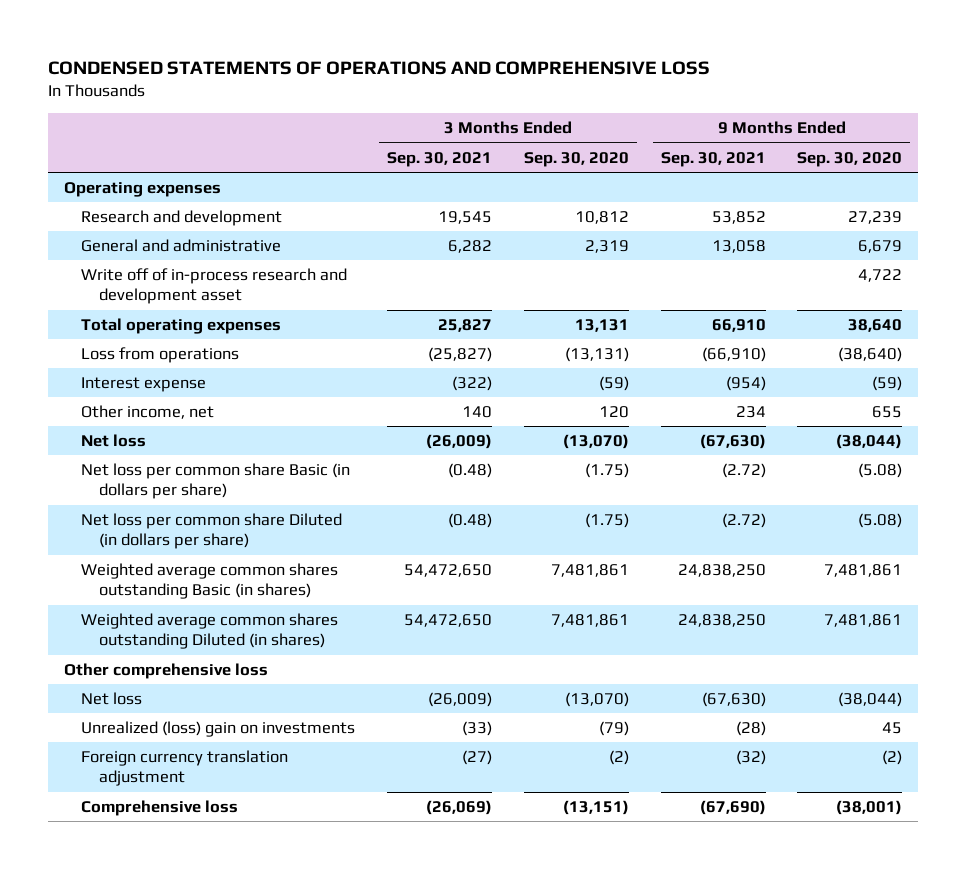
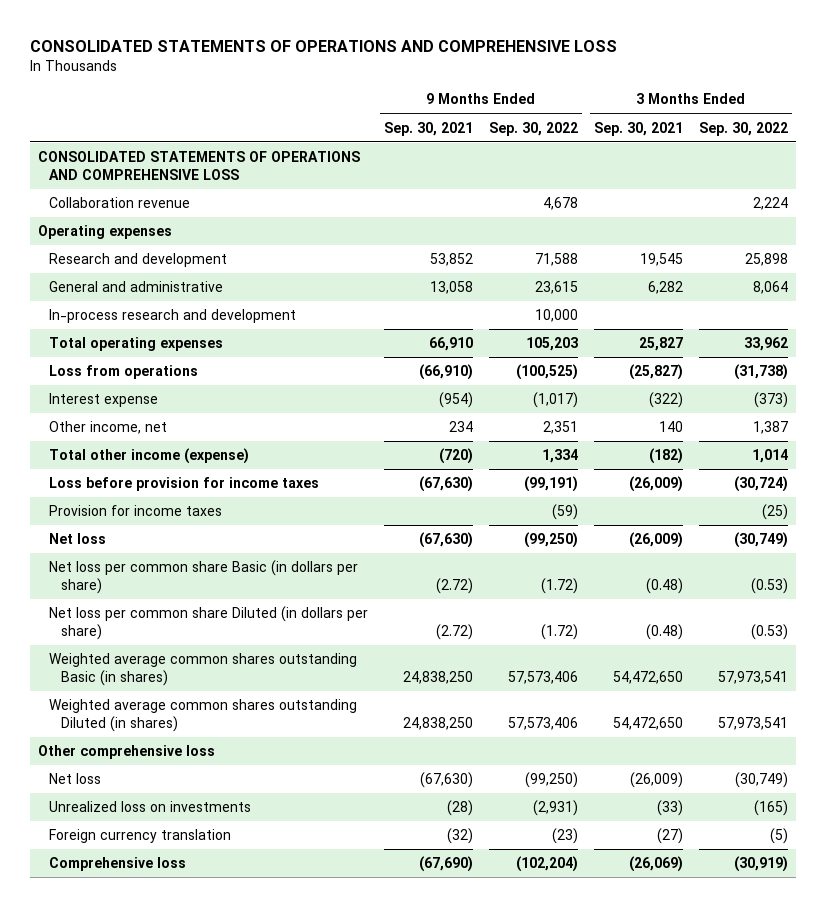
- CONDENSED STATEMENTS OF OPERATIONS AND COMPREHENSIVE LOSS
+ CONSOLIDATED STATEMENTS OF OPERATIONS AND COMPREHENSIVE LOSS
- | 3 Months Ended Sep. 30, 2021 | 3 Months Ended Sep. 30, 2020 | 9 Months Ended Sep. 30, 2021 | 9 Months Ended Sep. 30, 2020
+ | 9 Months Ended Sep. 30, 2021 | 9 Months Ended Sep. 30, 2022 | 3 Months Ended Sep. 30, 2021 | 3 Months Ended Sep. 30, 2022
+ CONSOLIDATED STATEMENTS OF OPERATIONS AND COMPREHENSIVE LOSS
+ Collaboration revenue | | 4,678 | | 2,224
- Write off of in-process research and development asset | | | | 4,722
+ In-process research and development | | 10,000 | |
+ Total other income (expense) | (720) | 1,334 | (182) | 1,014
+ Loss before provision for income taxes | (67,630) | (99,191) | (26,009) | (30,724)
+ Provision for income taxes | | (59) | | (25)
- Unrealized (loss) gain on investments | (33) | (79) | (28) | 45
- Foreign currency translation adjustment | (27) | (2) | (32) | (2)
+ Unrealized loss on investments | (28) | (2,931) | (33) | (165)
+ Foreign currency translation | (32) | (23) | (27) | (5)

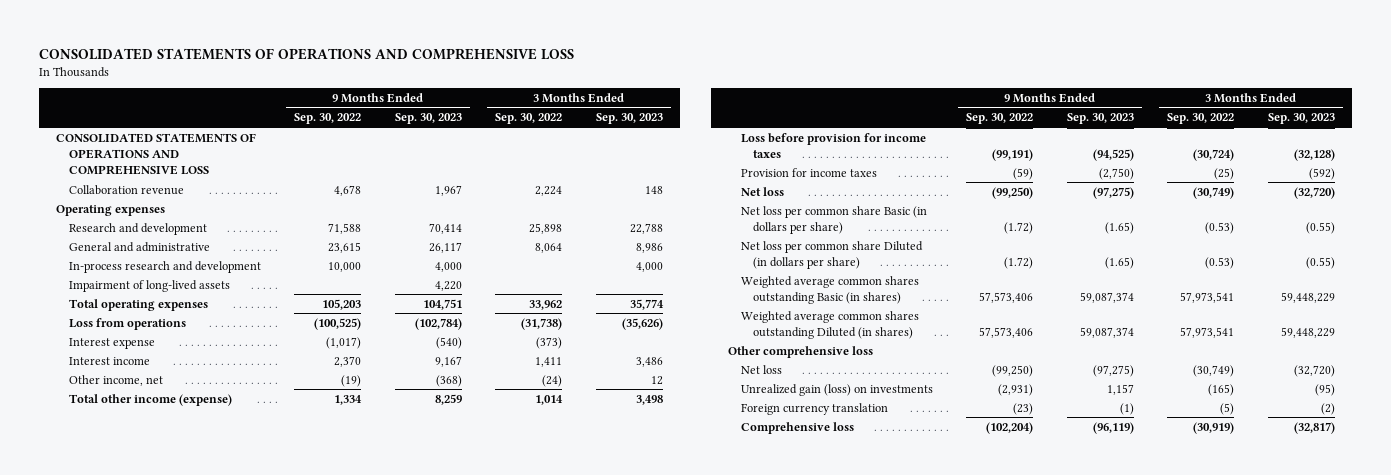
- | 9 Months Ended Sep. 30, 2021 | 9 Months Ended Sep. 30, 2022 | 3 Months Ended Sep. 30, 2021 | 3 Months Ended Sep. 30, 2022
+ | 9 Months Ended Sep. 30, 2022 | 9 Months Ended Sep. 30, 2023 | 3 Months Ended Sep. 30, 2022 | 3 Months Ended Sep. 30, 2023
+ Impairment of long-lived assets | | 4,220 | |
- Other income, net | 234 | 2,351 | 140 | 1,387
+ Interest income | 2,370 | 9,167 | 1,411 | 3,486
+ Other income, net | (19) | (368) | (24) | 12
- Unrealized loss on investments | (28) | (2,931) | (33) | (165)
+ Unrealized gain (loss) on investments | (2,931) | 1,157 | (165) | (95)

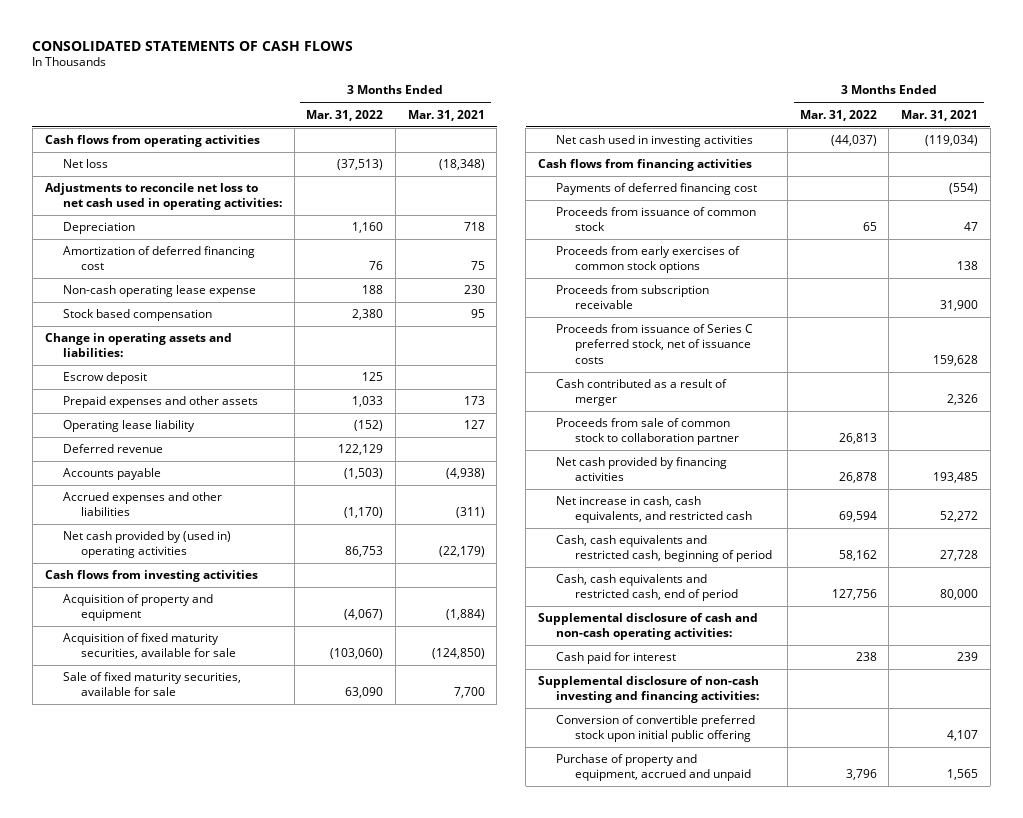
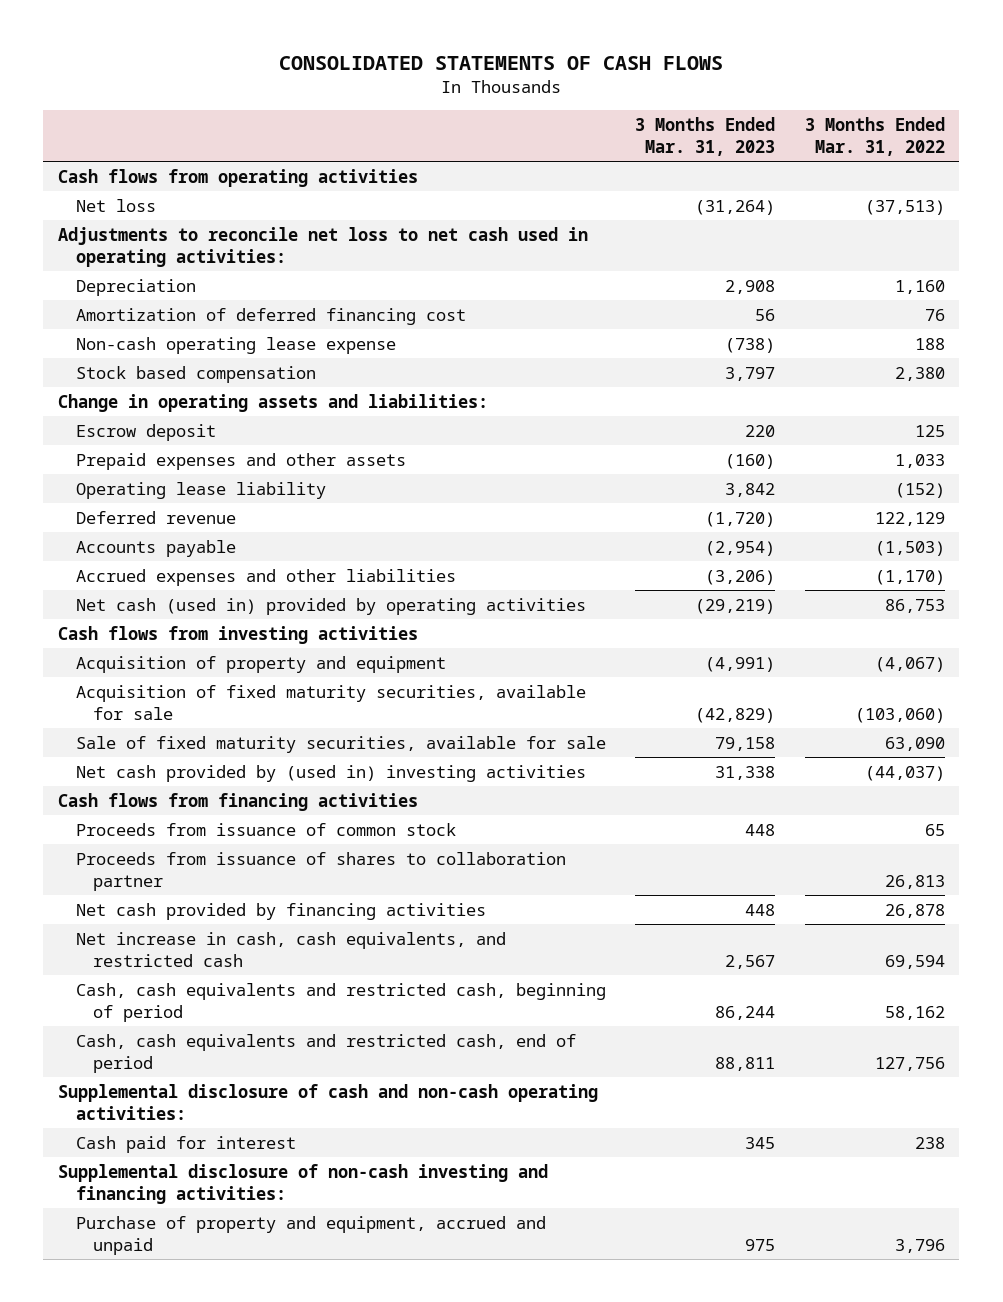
- | 3 Months Ended Mar. 31, 2022 | 3 Months Ended Mar. 31, 2021
+ | 3 Months Ended Mar. 31, 2023 | 3 Months Ended Mar. 31, 2022
- Net cash provided by (used in) operating activities | 86,753 | (22,179)
+ Net cash (used in) provided by operating activities | (29,219) | 86,753
- Net cash used in investing activities | (44,037) | (119,034)
+ Net cash provided by (used in) investing activities | 31,338 | (44,037)
- Payments of deferred financing cost | | (554)
- Proceeds from early exercises of common stock options | | 138
- Proceeds from subscription receivable | | 31,900
- Proceeds from issuance of Series C preferred stock, net of issuance costs | | 159,628
- Cash contributed as a result of merger | | 2,326
- Proceeds from sale of common stock to collaboration partner | 26,813 |
+ Proceeds from issuance of shares to collaboration partner | | 26,813
- Conversion of convertible preferred stock upon initial public offering | | 4,107

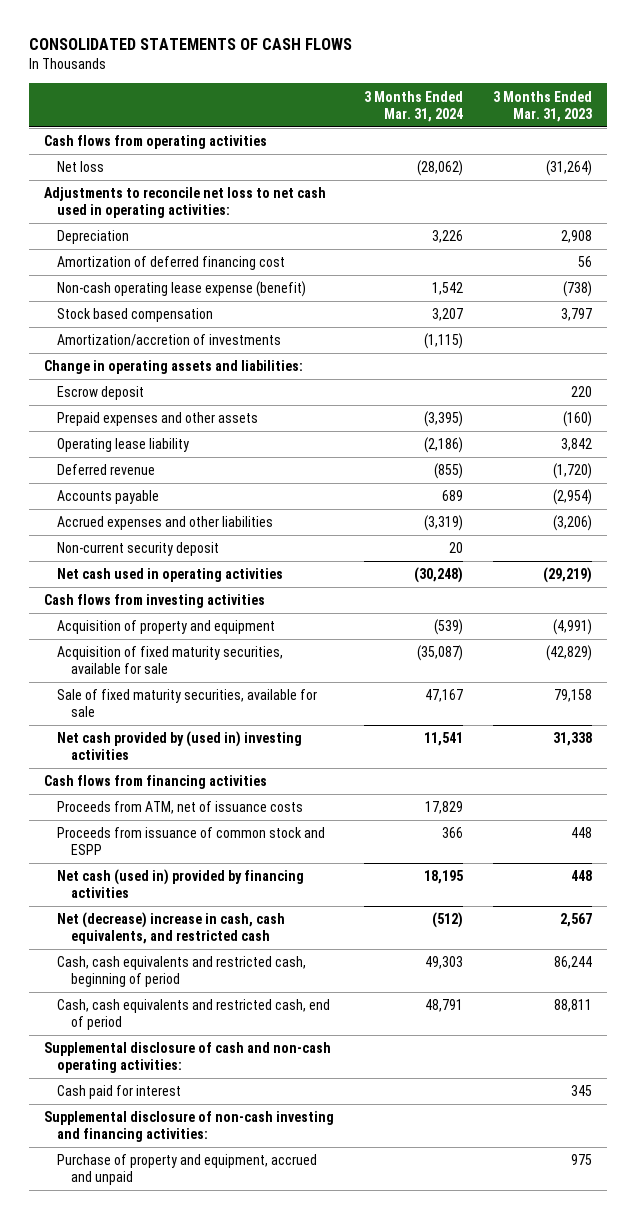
- | 3 Months Ended Mar. 31, 2023 | 3 Months Ended Mar. 31, 2022
+ | 3 Months Ended Mar. 31, 2024 | 3 Months Ended Mar. 31, 2023
- Non-cash operating lease expense | (738) | 188
+ Non-cash operating lease expense (benefit) | 1,542 | (738)
+ Amortization/accretion of investments | (1,115) |
- Net cash (used in) provided by operating activities | (29,219) | 86,753
+ Non-current security deposit | 20 |
+ Net cash used in operating activities | (30,248) | (29,219)
- Proceeds from issuance of common stock | 448 | 65
- Proceeds from issuance of shares to collaboration partner | | 26,813
- Net cash provided by financing activities | 448 | 26,878
- Net increase in cash, cash equivalents, and restricted cash | 2,567 | 69,594
+ Proceeds from ATM, net of issuance costs | 17,829 |
+ Proceeds from issuance of common stock and ESPP | 366 | 448
+ Net cash (used in) provided by financing activities | 18,195 | 448
+ Net (decrease) increase in cash, cash equivalents, and restricted cash | (512) | 2,567

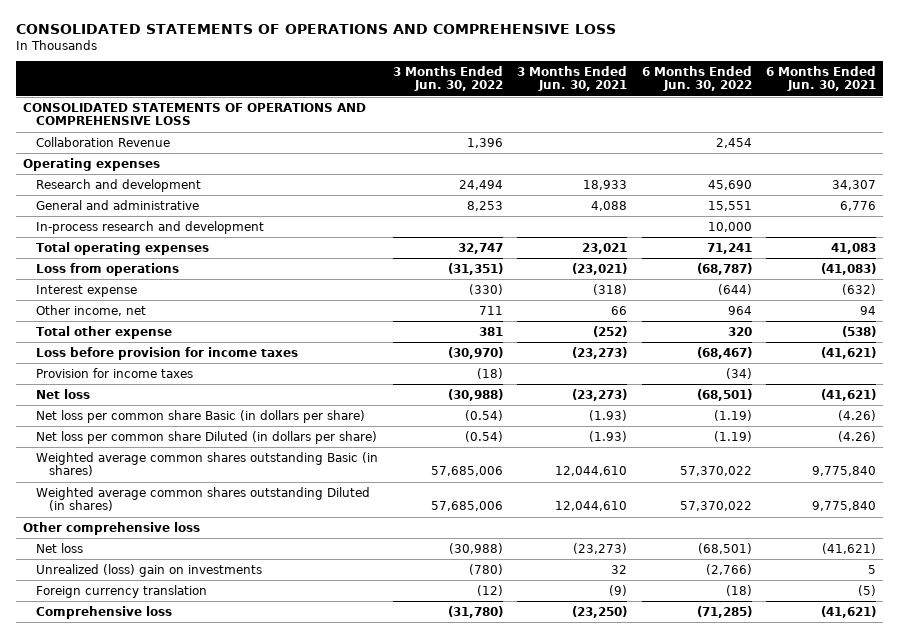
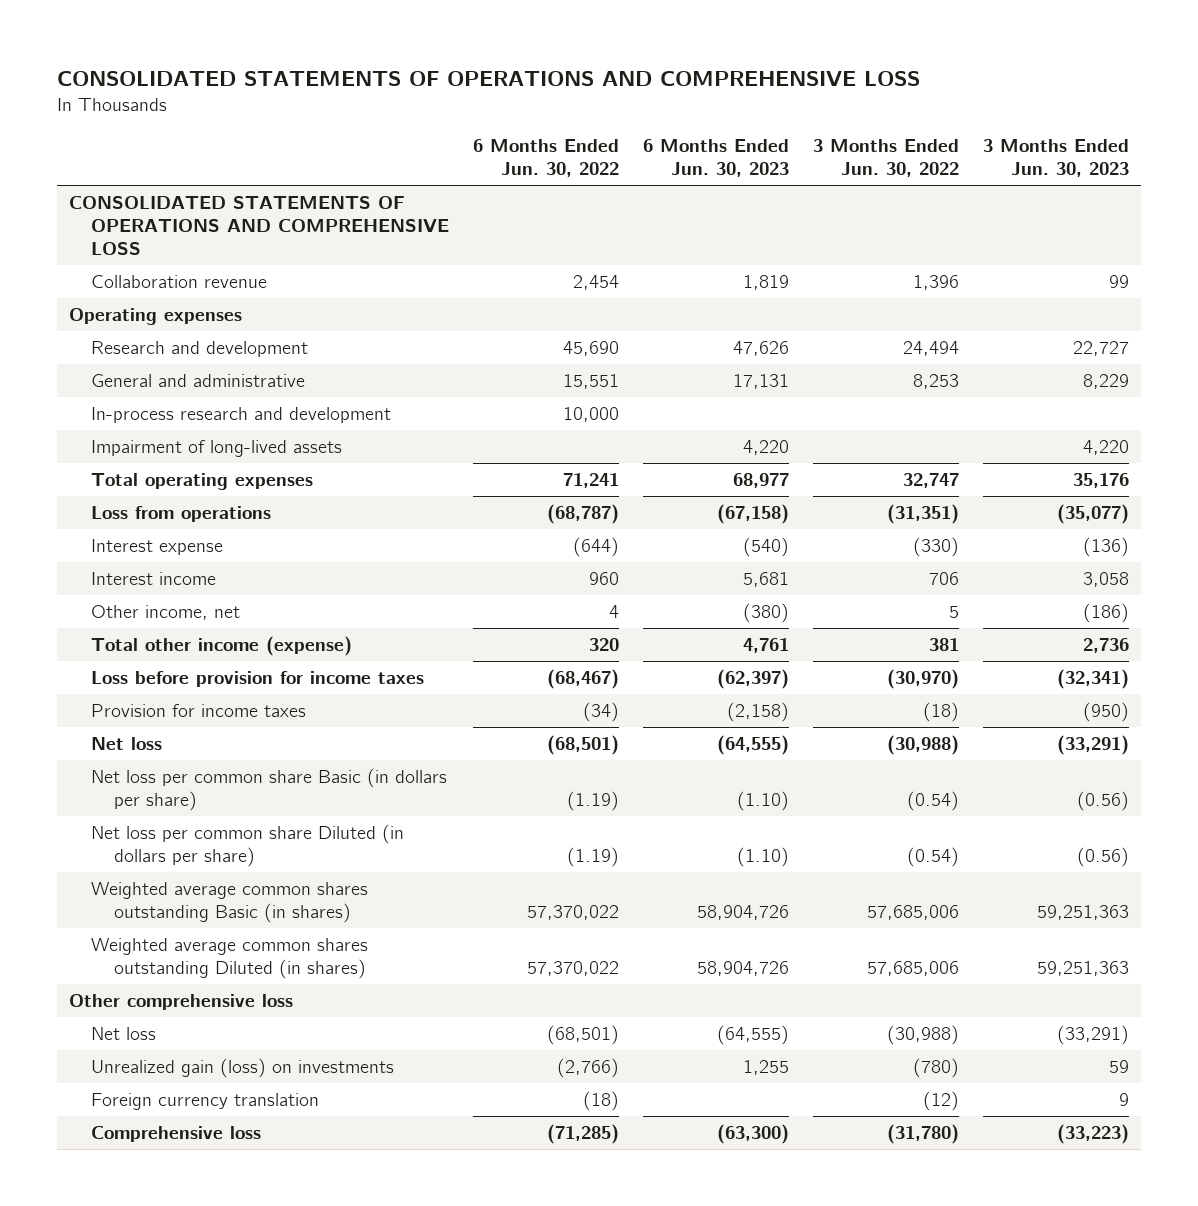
- | 3 Months Ended Jun. 30, 2022 | 3 Months Ended Jun. 30, 2021 | 6 Months Ended Jun. 30, 2022 | 6 Months Ended Jun. 30, 2021
+ | 6 Months Ended Jun. 30, 2022 | 6 Months Ended Jun. 30, 2023 | 3 Months Ended Jun. 30, 2022 | 3 Months Ended Jun. 30, 2023
- Collaboration Revenue | 1,396 | | 2,454 |
+ Collaboration revenue | 2,454 | 1,819 | 1,396 | 99
+ Impairment of long-lived assets | | 4,220 | | 4,220
- Other income, net | 711 | 66 | 964 | 94
- Total other expense | 381 | (252) | 320 | (538)
+ Interest income | 960 | 5,681 | 706 | 3,058
+ Other income, net | 4 | (380) | 5 | (186)
+ Total other income (expense) | 320 | 4,761 | 381 | 2,736
- Unrealized (loss) gain on investments | (780) | 32 | (2,766) | 5
+ Unrealized gain (loss) on investments | (2,766) | 1,255 | (780) | 59

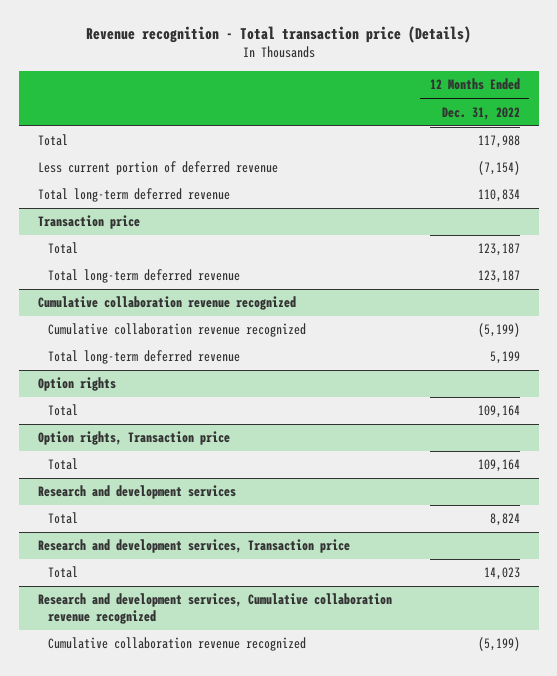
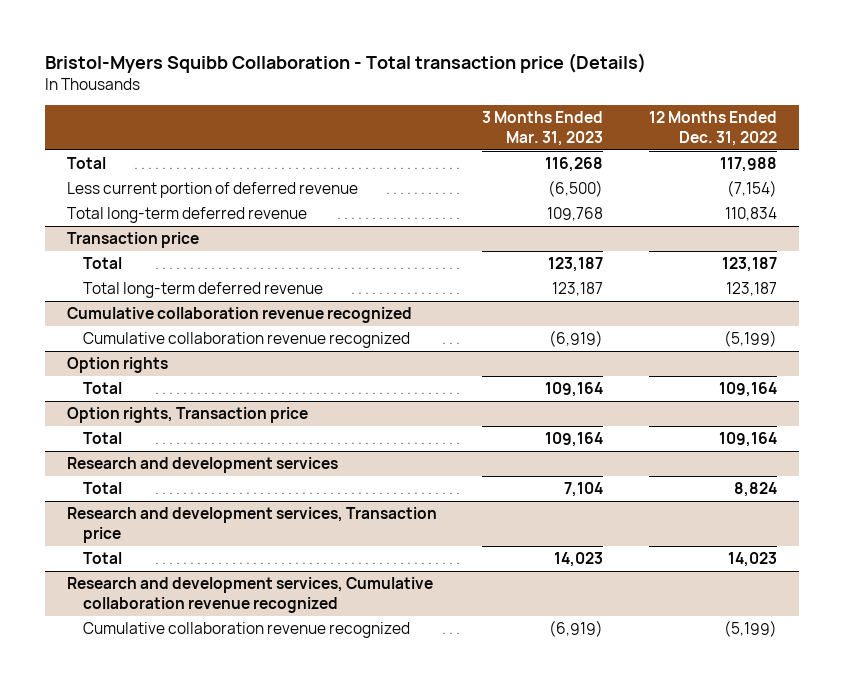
- Revenue recognition - Total transaction price (Details)
+ Bristol-Myers Squibb Collaboration - Total transaction price (Details)
- | 12 Months Ended Dec. 31, 2022
+ | 3 Months Ended Mar. 31, 2023 | 12 Months Ended Dec. 31, 2022
@ Cumulative collaboration revenue recognized
- Total long-term deferred revenue | 5,199

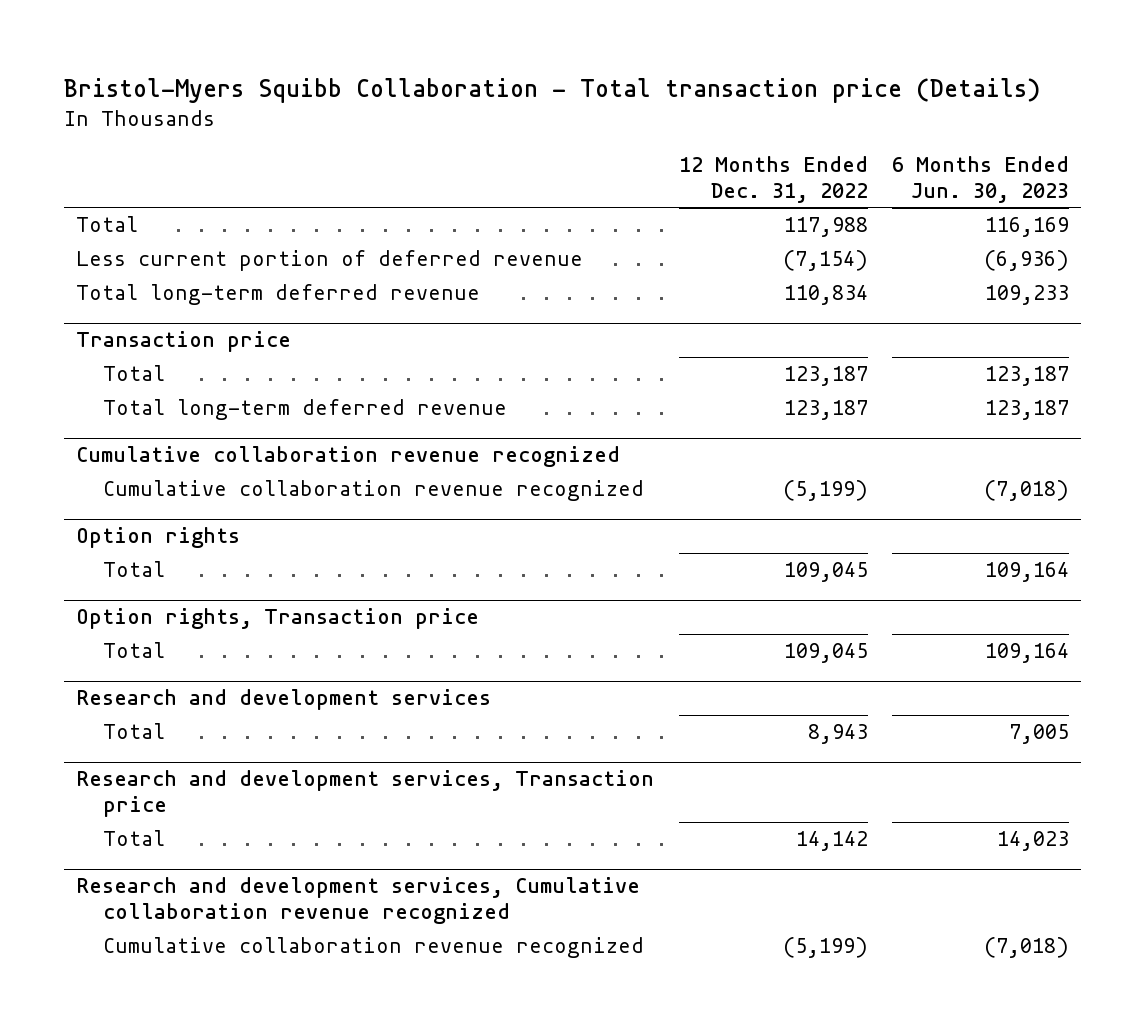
- | 3 Months Ended Mar. 31, 2023 | 12 Months Ended Dec. 31, 2022
+ | 12 Months Ended Dec. 31, 2022 | 6 Months Ended Jun. 30, 2023
@ Option rights
- Total | 109,164 | 109,164
+ Total | 109,045 | 109,164
@ Option rights, Transaction price
- Total | 109,164 | 109,164
+ Total | 109,045 | 109,164
@ Research and development services
- Total | 7,104 | 8,824
+ Total | 8,943 | 7,005
@ Research and development services, Transaction price
- Total | 14,023 | 14,023
+ Total | 14,142 | 14,023

